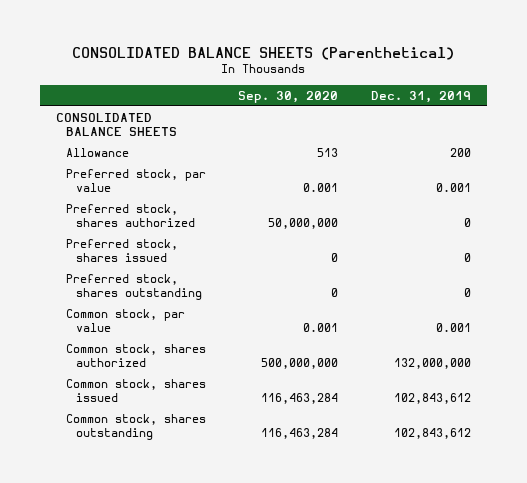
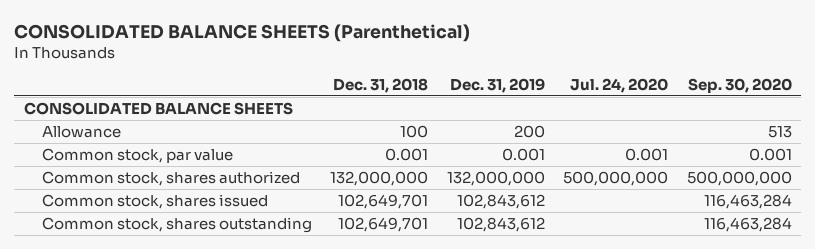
- | Sep. 30, 2020 | Dec. 31, 2019
+ | Dec. 31, 2018 | Dec. 31, 2019 | Jul. 24, 2020 | Sep. 30, 2020
- Preferred stock, par value | 0.001 | 0.001
- Preferred stock, shares authorized | 50,000,000 | 0
- Preferred stock, shares issued | 0 | 0
- Preferred stock, shares outstanding | 0 | 0

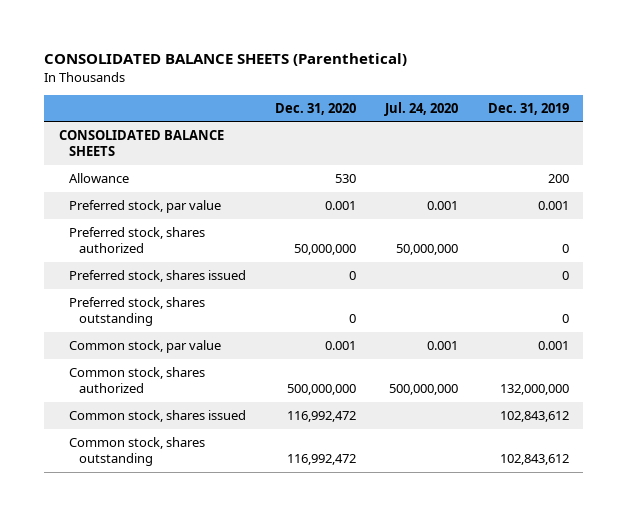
- | Dec. 31, 2018 | Dec. 31, 2019 | Jul. 24, 2020 | Sep. 30, 2020
+ | Dec. 31, 2020 | Jul. 24, 2020 | Dec. 31, 2019
+ Preferred stock, par value | 0.001 | 0.001 | 0.001
+ Preferred stock, shares authorized | 50,000,000 | 50,000,000 | 0
+ Preferred stock, shares issued | 0 | | 0
+ Preferred stock, shares outstanding | 0 | | 0

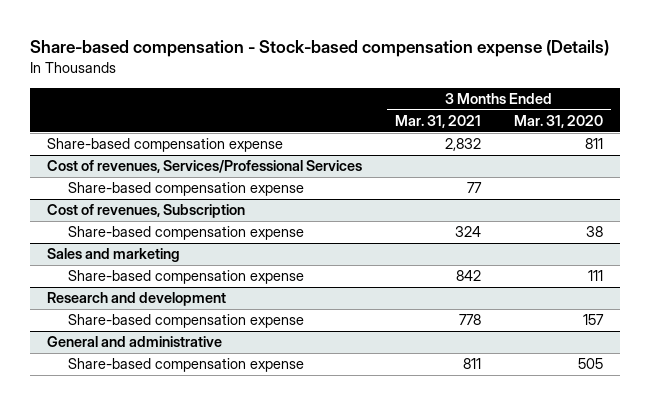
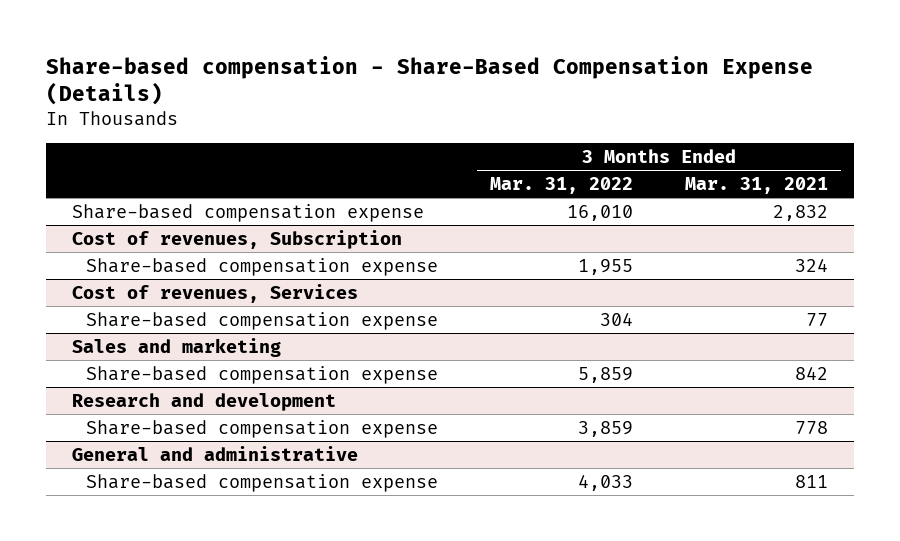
- Share-based compensation - Stock-based compensation expense (Details)
+ Share-based compensation - Share-Based Compensation Expense (Details)
- | 3 Months Ended Mar. 31, 2021 | 3 Months Ended Mar. 31, 2020
+ | 3 Months Ended Mar. 31, 2022 | 3 Months Ended Mar. 31, 2021
- Cost of revenues, Services/Professional Services
- Share-based compensation expense | 77 |
+ Cost of revenues, Services
+ Share-based compensation expense | 304 | 77

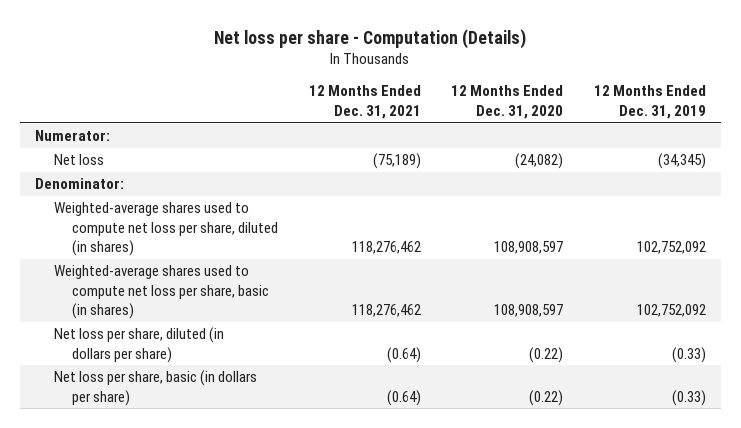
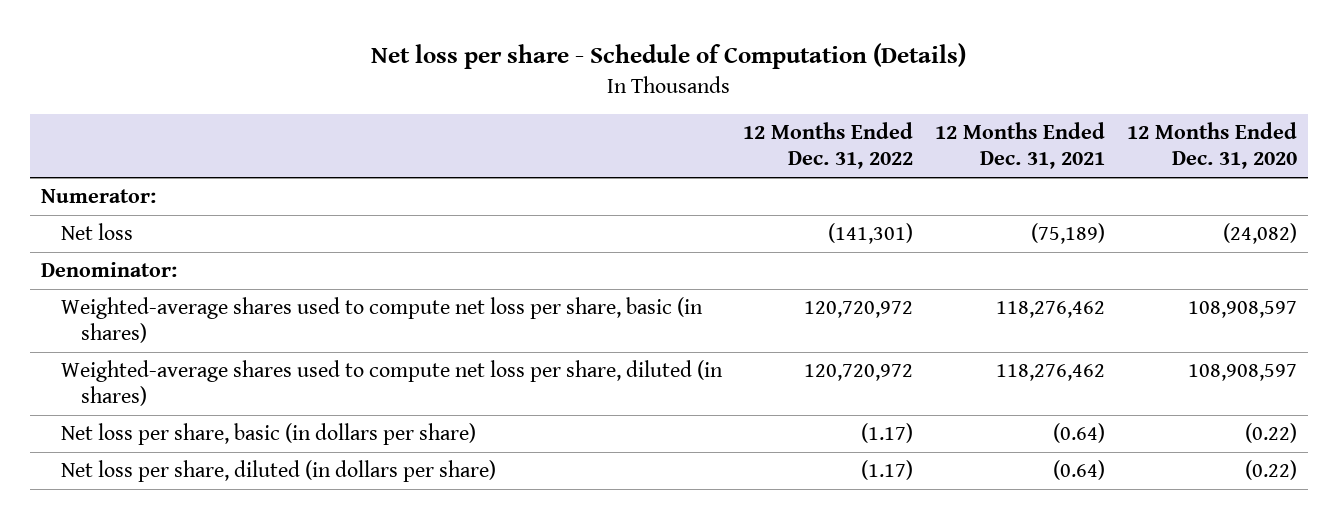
- Net loss per share - Computation (Details)
+ Net loss per share - Schedule of Computation (Details)
- | 12 Months Ended Dec. 31, 2021 | 12 Months Ended Dec. 31, 2020 | 12 Months Ended Dec. 31, 2019
+ | 12 Months Ended Dec. 31, 2022 | 12 Months Ended Dec. 31, 2021 | 12 Months Ended Dec. 31, 2020
moved down: Weighted-average shares used to compute net loss per share, diluted (in shares) | 120,720,972 | 118,276,462 | 108,908,597
moved down: Net loss per share, diluted (in dollars per share) | (1.17) | (0.64) | (0.22)

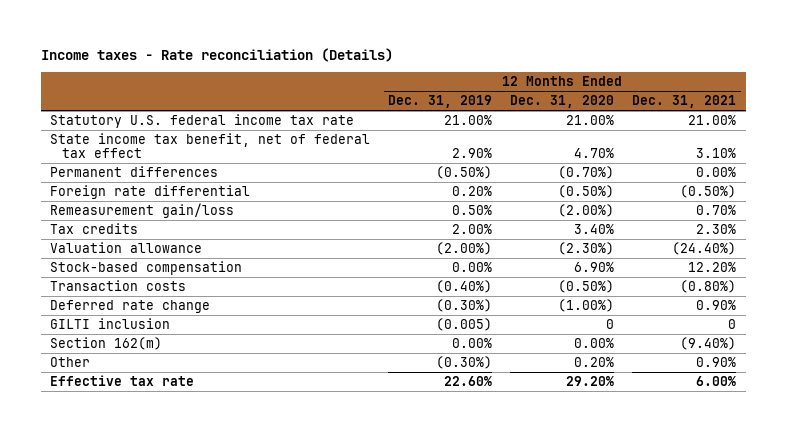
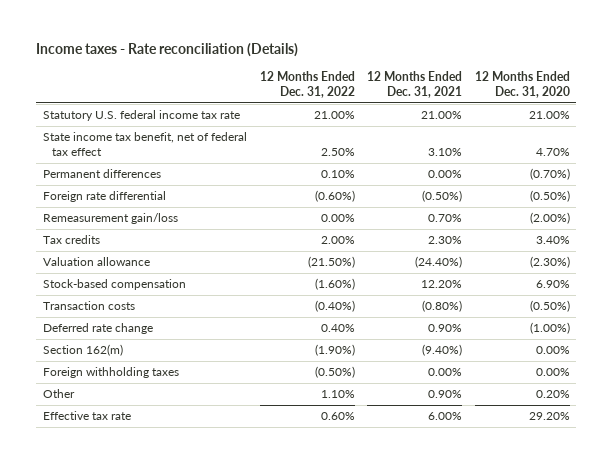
- | 12 Months Ended Dec. 31, 2019 | 12 Months Ended Dec. 31, 2020 | 12 Months Ended Dec. 31, 2021
+ | 12 Months Ended Dec. 31, 2022 | 12 Months Ended Dec. 31, 2021 | 12 Months Ended Dec. 31, 2020
- GILTI inclusion | (0.005) | 0 | 0
+ Foreign withholding taxes | (0.50%) | 0.00% | 0.00%

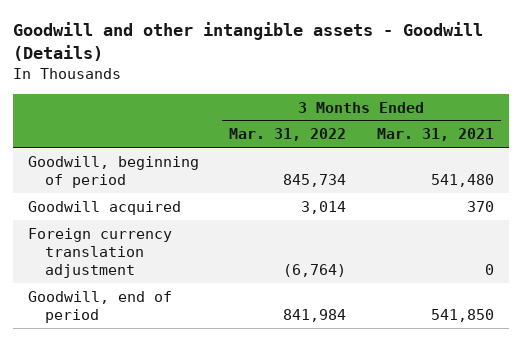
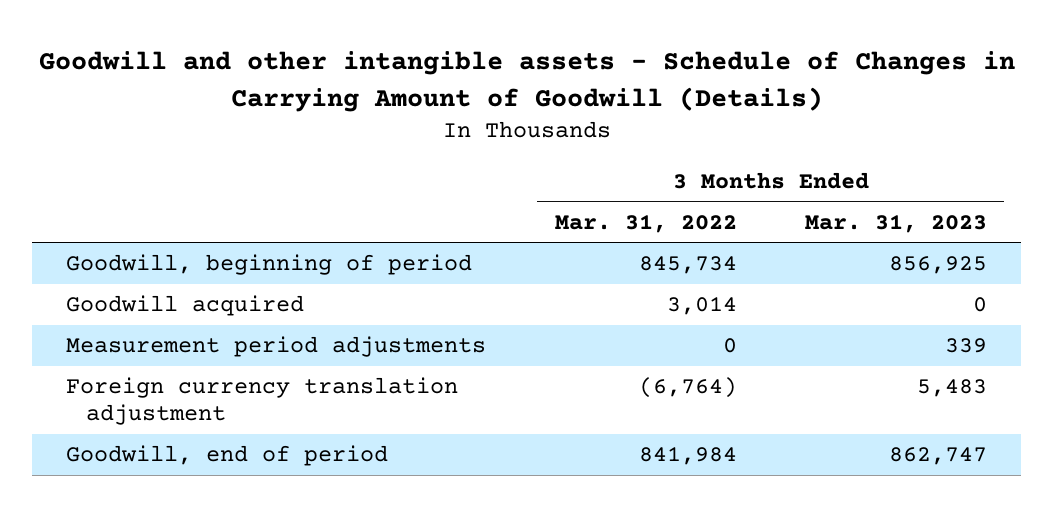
- Goodwill and other intangible assets - Goodwill (Details)
+ Goodwill and other intangible assets - Schedule of Changes in Carrying Amount of Goodwill (Details)
- | 3 Months Ended Mar. 31, 2022 | 3 Months Ended Mar. 31, 2021
+ | 3 Months Ended Mar. 31, 2022 | 3 Months Ended Mar. 31, 2023
+ Measurement period adjustments | 0 | 339

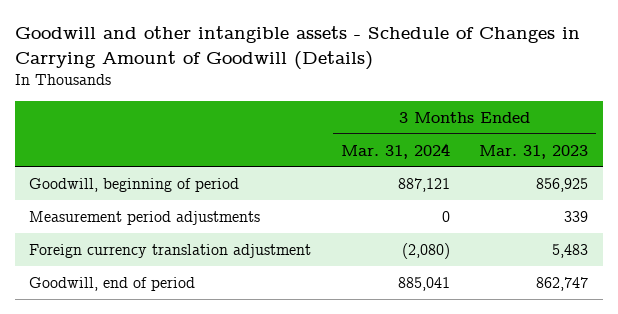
- | 3 Months Ended Mar. 31, 2022 | 3 Months Ended Mar. 31, 2023
+ | 3 Months Ended Mar. 31, 2024 | 3 Months Ended Mar. 31, 2023
- Goodwill acquired | 3,014 | 0

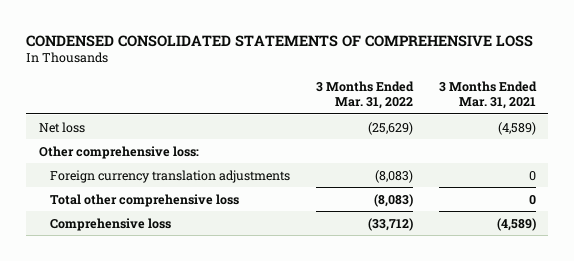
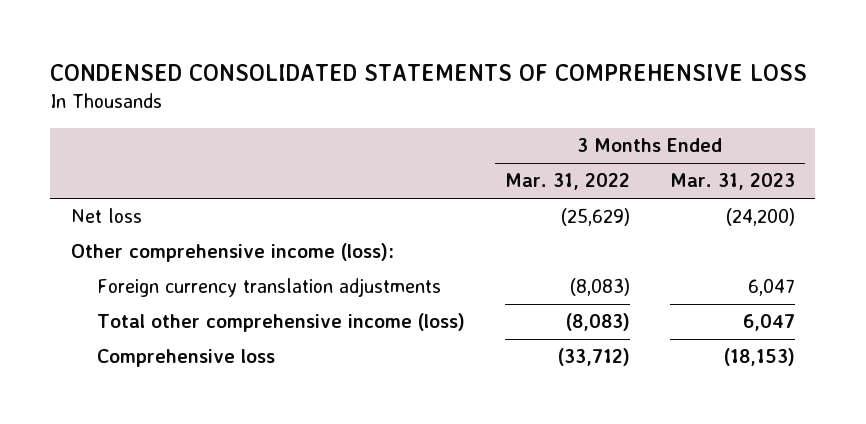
- | 3 Months Ended Mar. 31, 2022 | 3 Months Ended Mar. 31, 2021
+ | 3 Months Ended Mar. 31, 2022 | 3 Months Ended Mar. 31, 2023
- Other comprehensive loss:
+ Other comprehensive income (loss):
- Total other comprehensive loss | (8,083) | 0
+ Total other comprehensive income (loss) | (8,083) | 6,047

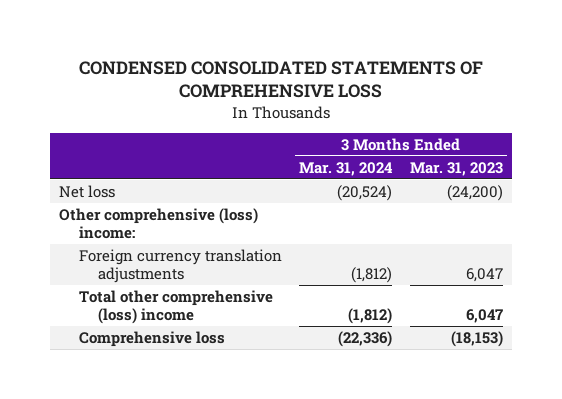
- | 3 Months Ended Mar. 31, 2022 | 3 Months Ended Mar. 31, 2023
+ | 3 Months Ended Mar. 31, 2024 | 3 Months Ended Mar. 31, 2023
- Other comprehensive income (loss):
+ Other comprehensive (loss) income:
- Total other comprehensive income (loss) | (8,083) | 6,047
+ Total other comprehensive (loss) income | (1,812) | 6,047

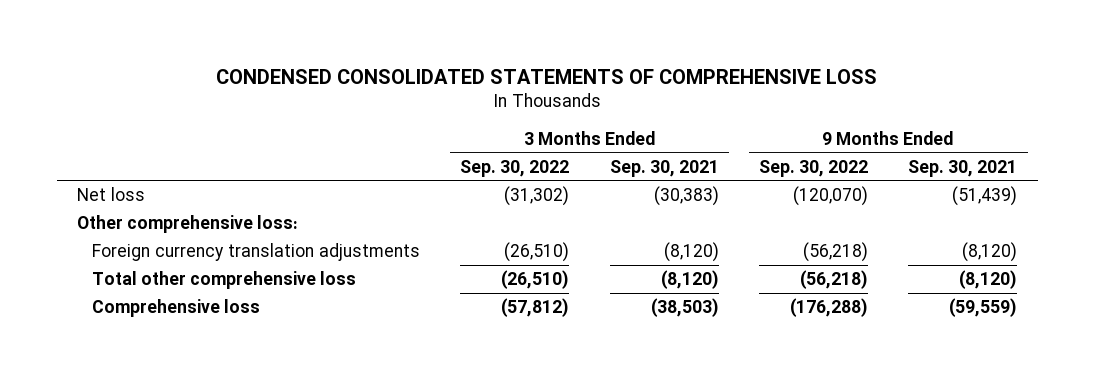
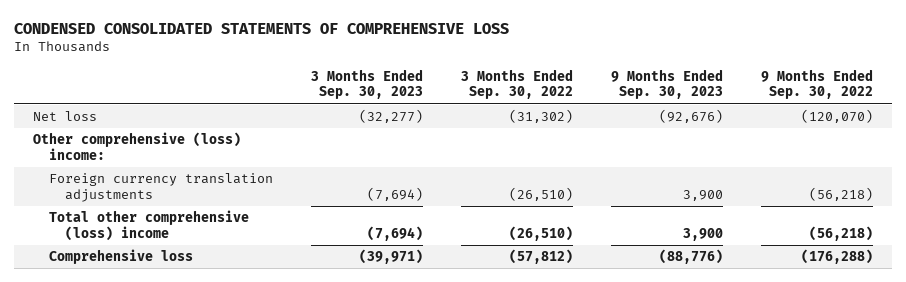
- | 3 Months Ended Sep. 30, 2022 | 3 Months Ended Sep. 30, 2021 | 9 Months Ended Sep. 30, 2022 | 9 Months Ended Sep. 30, 2021
+ | 3 Months Ended Sep. 30, 2023 | 3 Months Ended Sep. 30, 2022 | 9 Months Ended Sep. 30, 2023 | 9 Months Ended Sep. 30, 2022
- Other comprehensive loss:
+ Other comprehensive (loss) income:
- Total other comprehensive loss | (26,510) | (8,120) | (56,218) | (8,120)
+ Total other comprehensive (loss) income | (7,694) | (26,510) | 3,900 | (56,218)

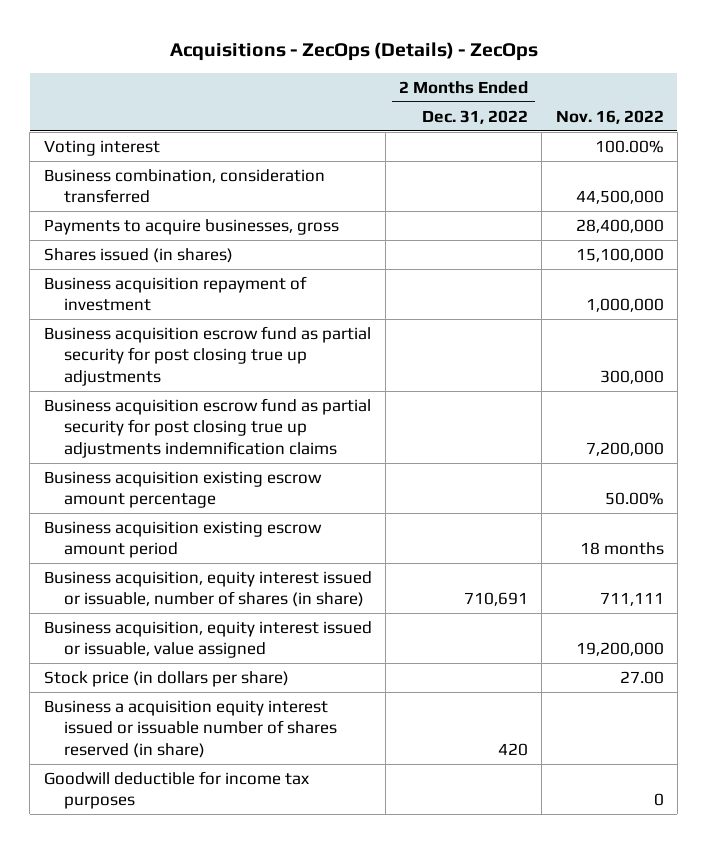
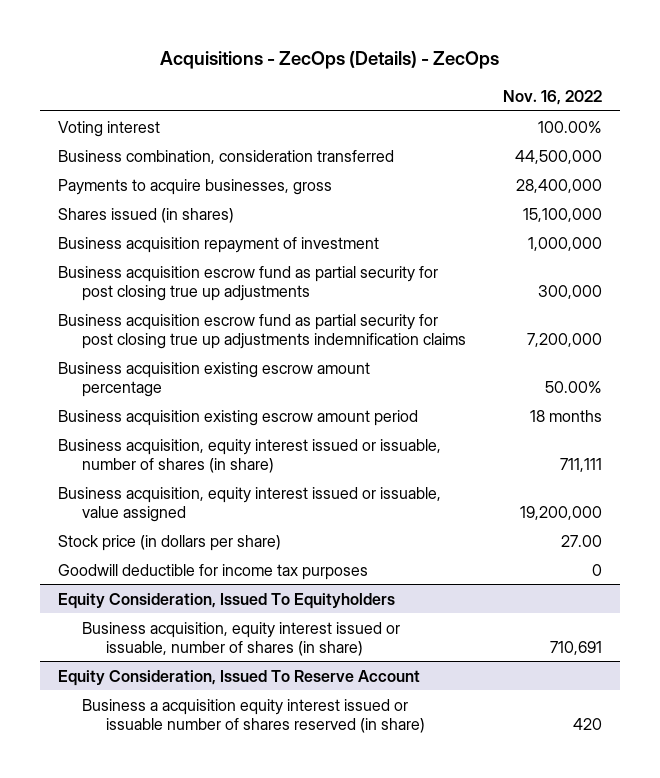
- | 2 Months Ended Dec. 31, 2022 | Nov. 16, 2022
+ | Nov. 16, 2022
- Business a acquisition equity interest issued or issuable number of shares reserved (in share) | 420 |
+ Equity Consideration, Issued To Equityholders
+ Business acquisition, equity interest issued or issuable, number of shares (in share) | 710,691
+ Equity Consideration, Issued To Reserve Account
+ Business a acquisition equity interest issued or issuable number of shares reserved (in share) | 420

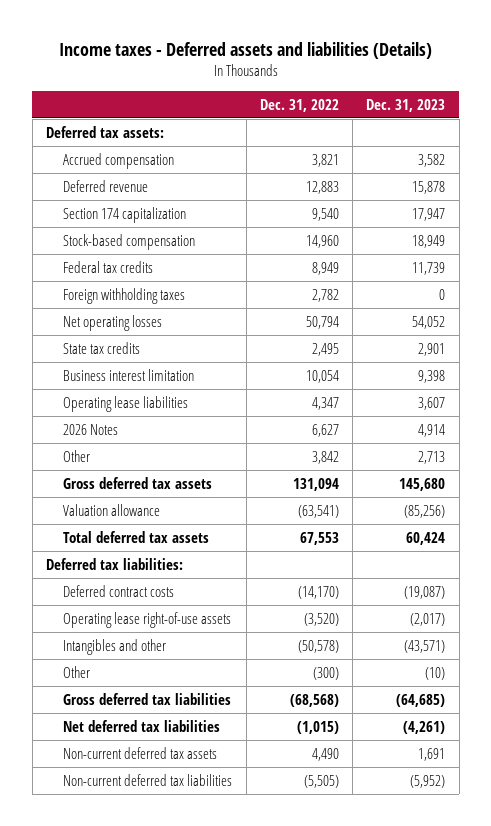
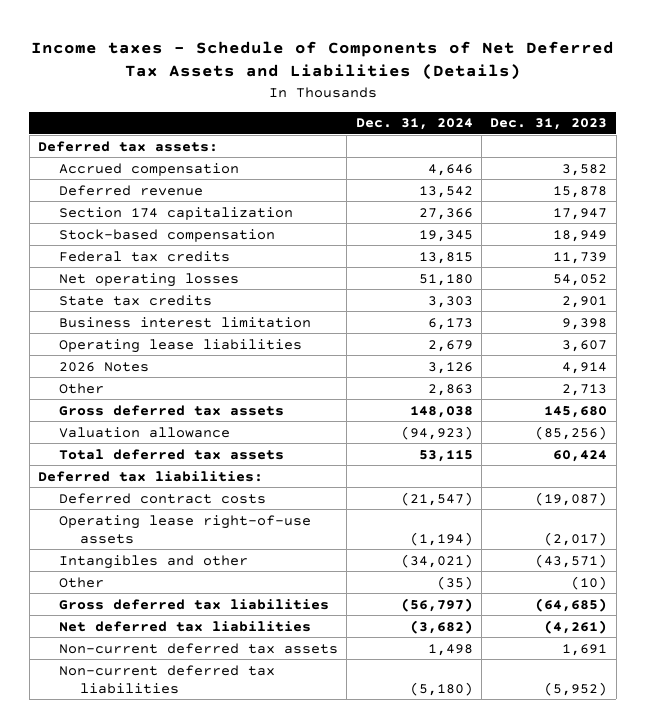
- Income taxes - Deferred assets and liabilities (Details)
+ Income taxes - Schedule of Components of Net Deferred Tax Assets and Liabilities (Details)
- | Dec. 31, 2022 | Dec. 31, 2023
+ | Dec. 31, 2024 | Dec. 31, 2023
- Foreign withholding taxes | 2,782 | 0

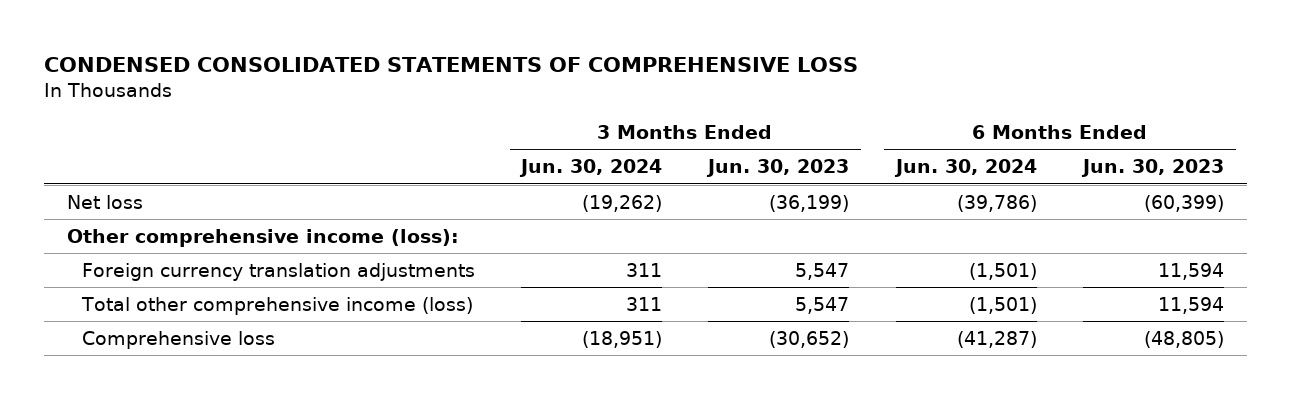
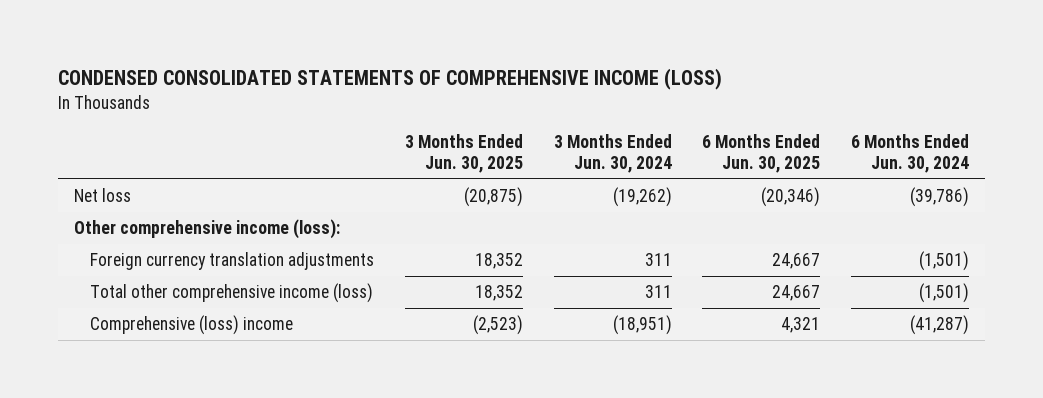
- CONDENSED CONSOLIDATED STATEMENTS OF COMPREHENSIVE LOSS
+ CONDENSED CONSOLIDATED STATEMENTS OF COMPREHENSIVE INCOME (LOSS)
- | 3 Months Ended Jun. 30, 2024 | 3 Months Ended Jun. 30, 2023 | 6 Months Ended Jun. 30, 2024 | 6 Months Ended Jun. 30, 2023
+ | 3 Months Ended Jun. 30, 2025 | 3 Months Ended Jun. 30, 2024 | 6 Months Ended Jun. 30, 2025 | 6 Months Ended Jun. 30, 2024
- Comprehensive loss | (18,951) | (30,652) | (41,287) | (48,805)
+ Comprehensive (loss) income | (2,523) | (18,951) | 4,321 | (41,287)

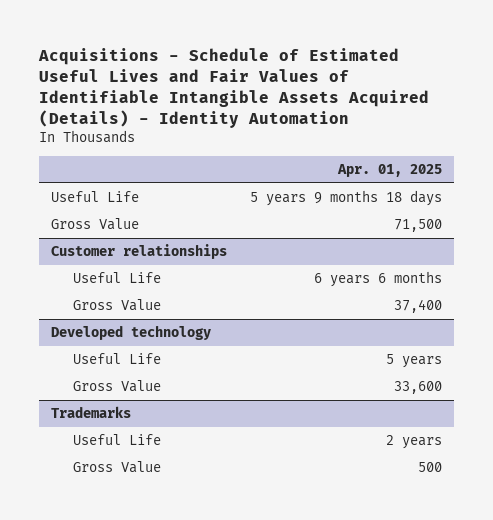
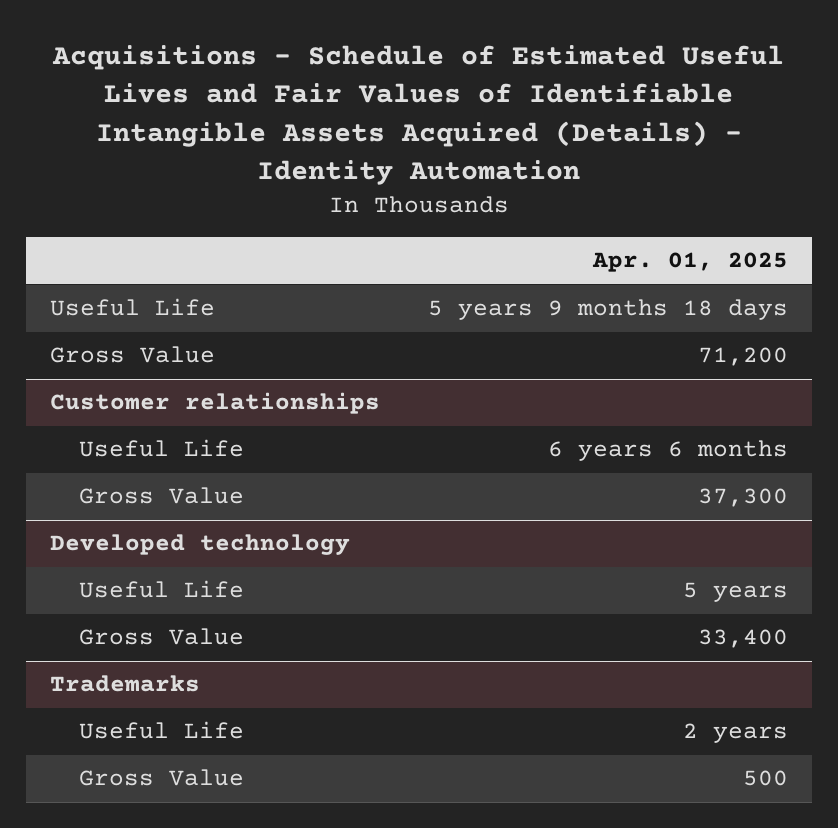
- Gross Value | 71,500
+ Gross Value | 71,200
@ Customer relationships
- Gross Value | 37,400
+ Gross Value | 37,300
@ Developed technology
- Gross Value | 33,600
+ Gross Value | 33,400

